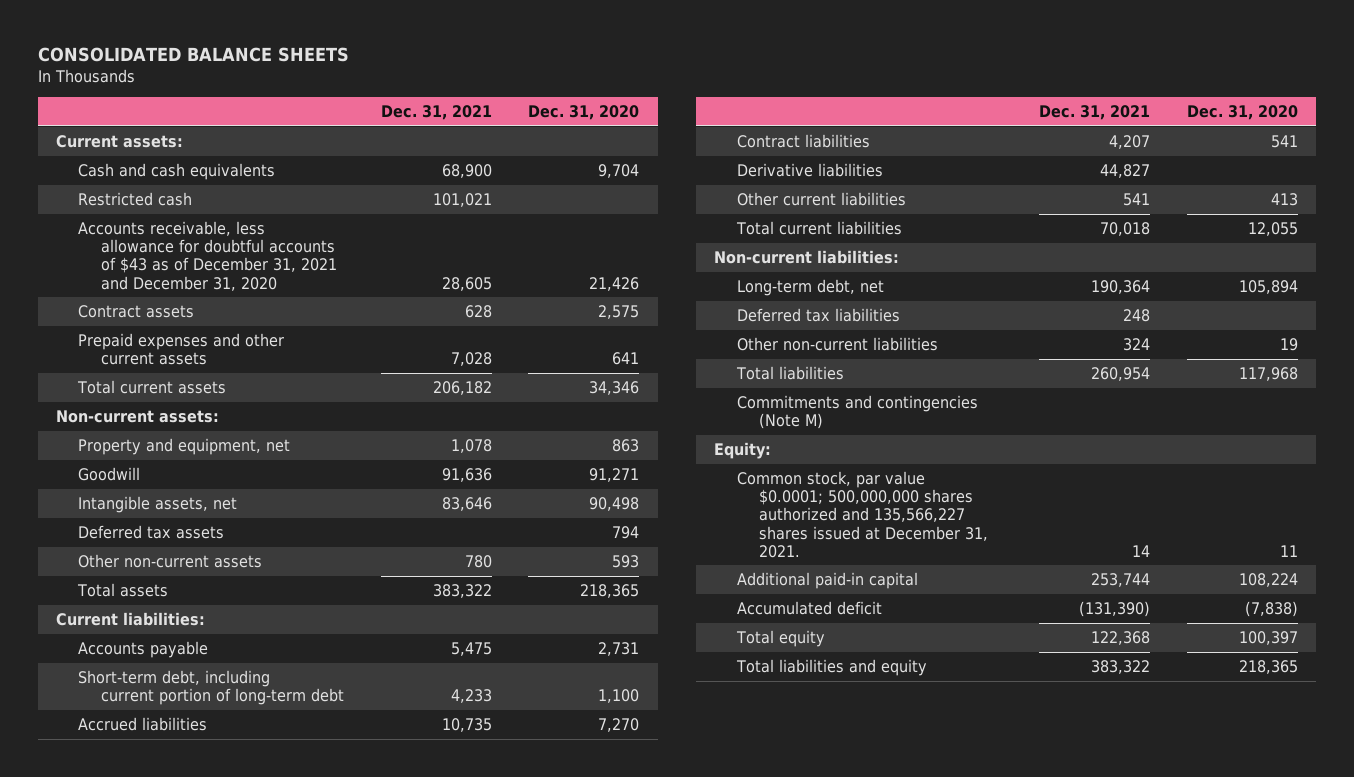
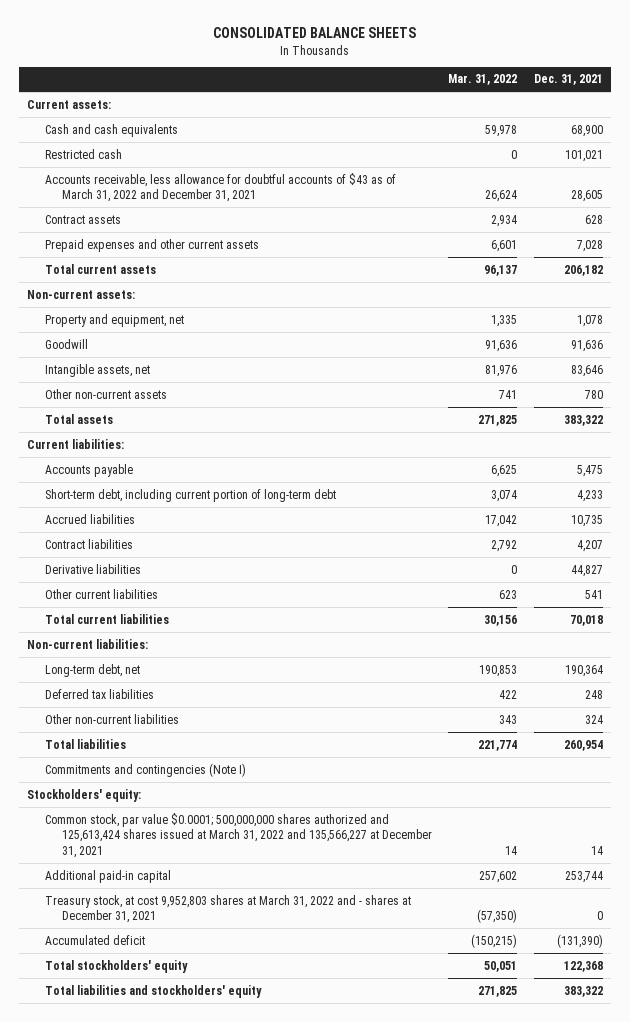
- | Dec. 31, 2021 | Dec. 31, 2020
+ | Mar. 31, 2022 | Dec. 31, 2021
- Accounts receivable, less allowance for doubtful accounts of $43 as of December 31, 2021 and December 31, 2020 | 28,605 | 21,426
+ Accounts receivable, less allowance for doubtful accounts of $43 as of March 31, 2022 and December 31, 2021 | 26,624 | 28,605
- Deferred tax assets | | 794
- Commitments and contingencies (Note M)
- Equity:
- Common stock, par value $0.0001; 500,000,000 shares authorized and 135,566,227 shares issued at December 31, 2021. | 14 | 11
+ Commitments and contingencies (Note I)
+ Stockholders' equity:
+ Common stock, par value $0.0001; 500,000,000 shares authorized and 125,613,424 shares issued at March 31, 2022 and 135,566,227 at December 31, 2021 | 14 | 14
+ Treasury stock, at cost 9,952,803 shares at March 31, 2022 and - shares at December 31, 2021 | (57,350) | 0
- Total equity | 122,368 | 100,397
- Total liabilities and equity | 383,322 | 218,365
+ Total stockholders' equity | 50,051 | 122,368
+ Total liabilities and stockholders' equity | 271,825 | 383,322

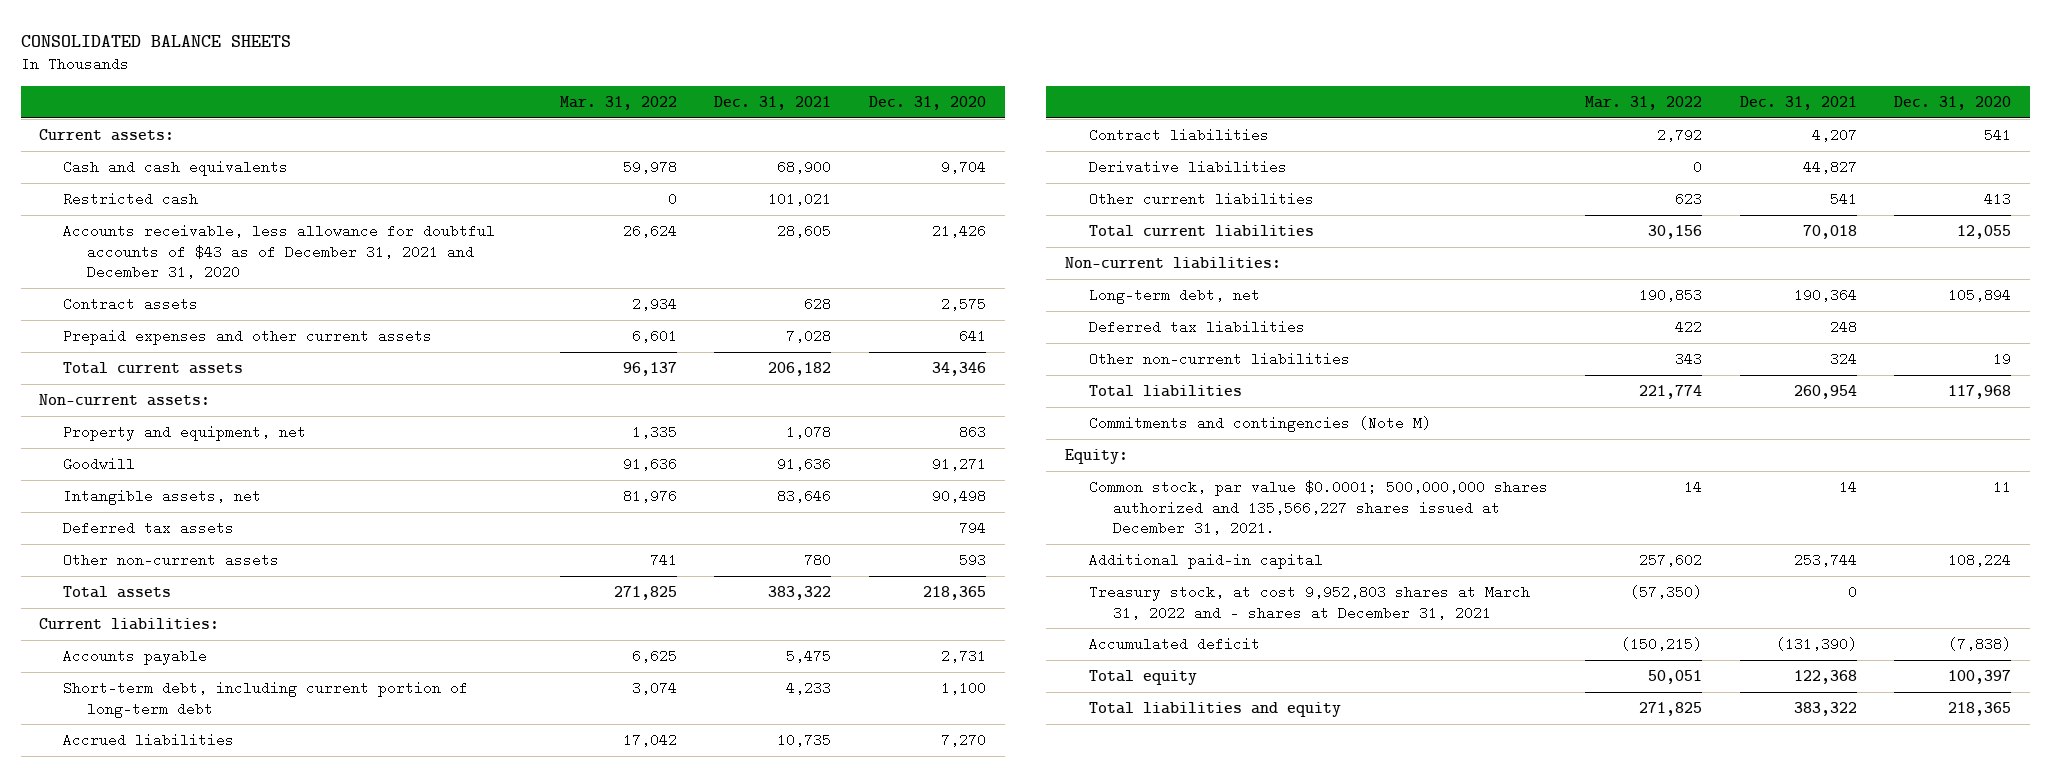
- | Mar. 31, 2022 | Dec. 31, 2021
+ | Mar. 31, 2022 | Dec. 31, 2021 | Dec. 31, 2020
- Accounts receivable, less allowance for doubtful accounts of $43 as of March 31, 2022 and December 31, 2021 | 26,624 | 28,605
+ Accounts receivable, less allowance for doubtful accounts of $43 as of December 31, 2021 and December 31, 2020 | 26,624 | 28,605 | 21,426
+ Deferred tax assets | | | 794
- Commitments and contingencies (Note I)
- Stockholders' equity:
- Common stock, par value $0.0001; 500,000,000 shares authorized and 125,613,424 shares issued at March 31, 2022 and 135,566,227 at December 31, 2021 | 14 | 14
+ Commitments and contingencies (Note M)
+ Equity:
+ Common stock, par value $0.0001; 500,000,000 shares authorized and 135,566,227 shares issued at December 31, 2021. | 14 | 14 | 11
- Total stockholders' equity | 50,051 | 122,368
- Total liabilities and stockholders' equity | 271,825 | 383,322
+ Total equity | 50,051 | 122,368 | 100,397
+ Total liabilities and equity | 271,825 | 383,322 | 218,365

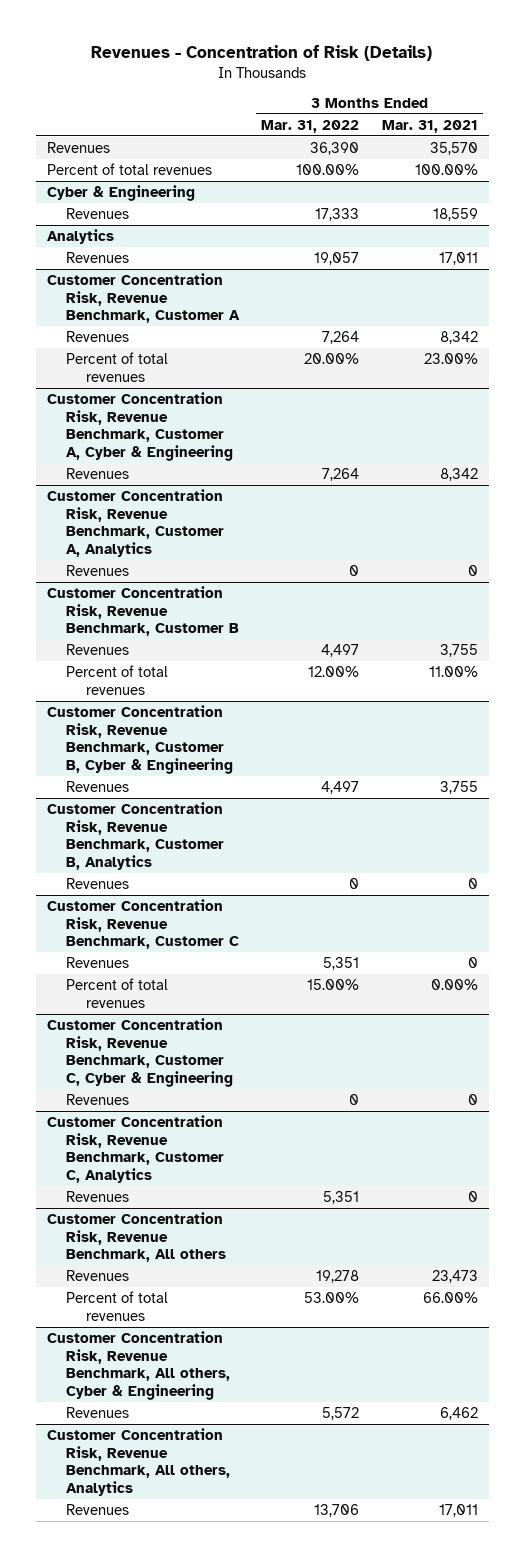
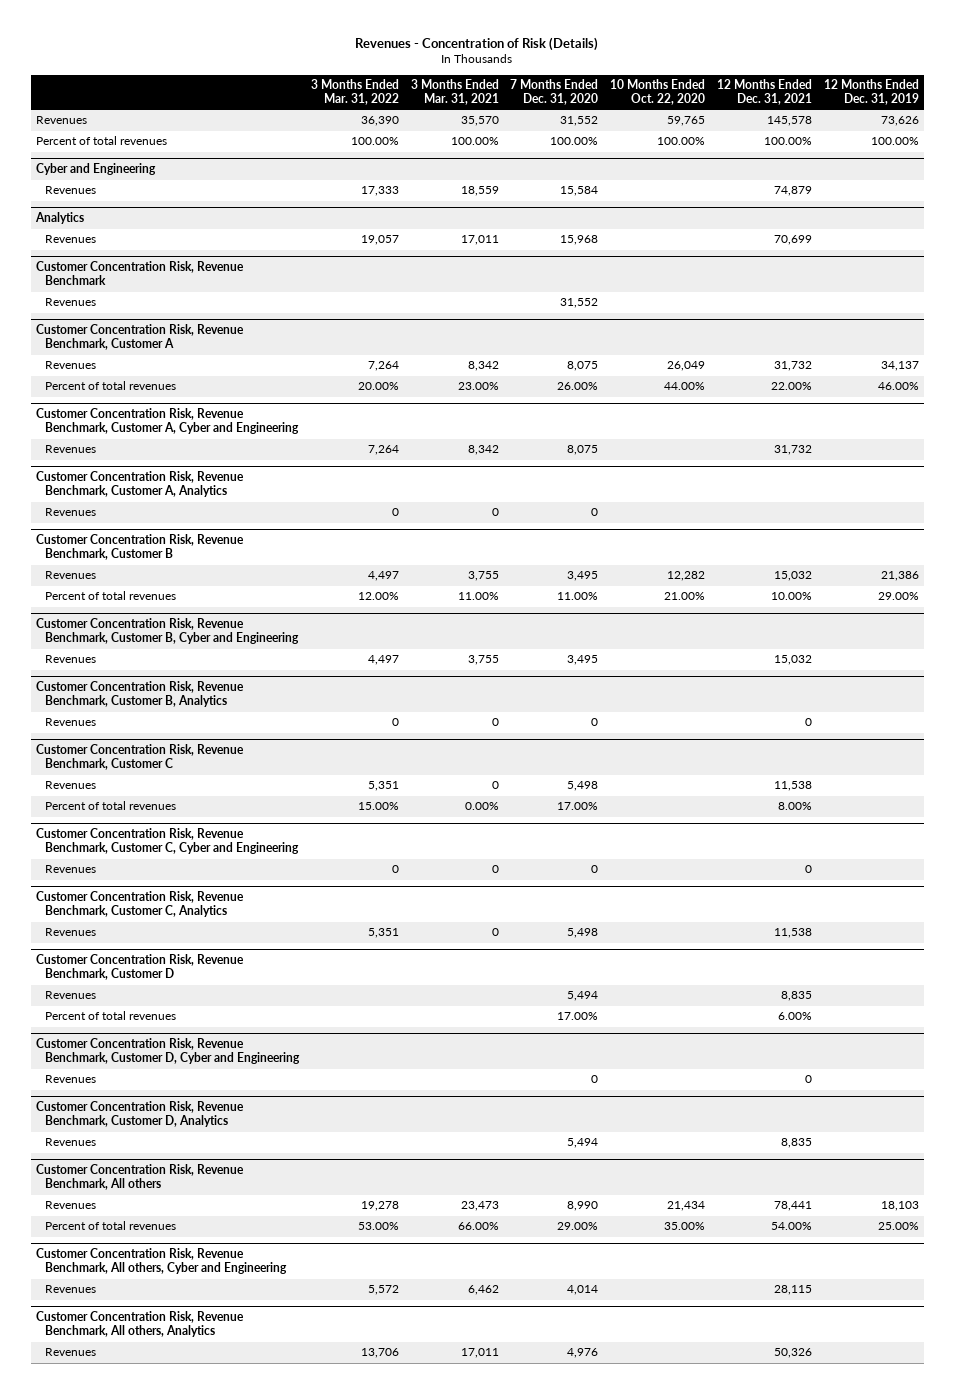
- | 3 Months Ended Mar. 31, 2022 | 3 Months Ended Mar. 31, 2021
+ | 3 Months Ended Mar. 31, 2022 | 3 Months Ended Mar. 31, 2021 | 7 Months Ended Dec. 31, 2020 | 10 Months Ended Oct. 22, 2020 | 12 Months Ended Dec. 31, 2021 | 12 Months Ended Dec. 31, 2019
- Cyber & Engineering
+ Cyber and Engineering
+ Customer Concentration Risk, Revenue Benchmark
+ Revenues | | | 31,552 | | |
- Customer Concentration Risk, Revenue Benchmark, Customer A, Cyber & Engineering
+ Customer Concentration Risk, Revenue Benchmark, Customer A, Cyber and Engineering
- Customer Concentration Risk, Revenue Benchmark, Customer B, Cyber & Engineering
+ Customer Concentration Risk, Revenue Benchmark, Customer B, Cyber and Engineering
- Customer Concentration Risk, Revenue Benchmark, Customer C, Cyber & Engineering
+ Customer Concentration Risk, Revenue Benchmark, Customer C, Cyber and Engineering
+ Customer Concentration Risk, Revenue Benchmark, Customer D
+ Revenues | | | 5,494 | | 8,835 |
+ Percent of total revenues | | | 17.00% | | 6.00% |
+ Customer Concentration Risk, Revenue Benchmark, Customer D, Cyber and Engineering
+ Revenues | | | 0 | | 0 |
+ Customer Concentration Risk, Revenue Benchmark, Customer D, Analytics
+ Revenues | | | 5,494 | | 8,835 |
- Customer Concentration Risk, Revenue Benchmark, All others, Cyber & Engineering
+ Customer Concentration Risk, Revenue Benchmark, All others, Cyber and Engineering

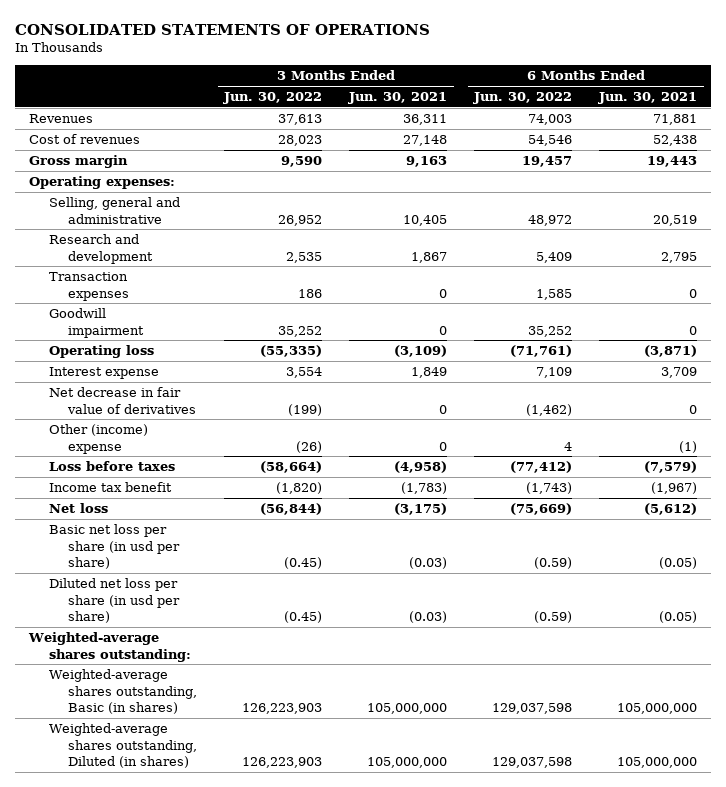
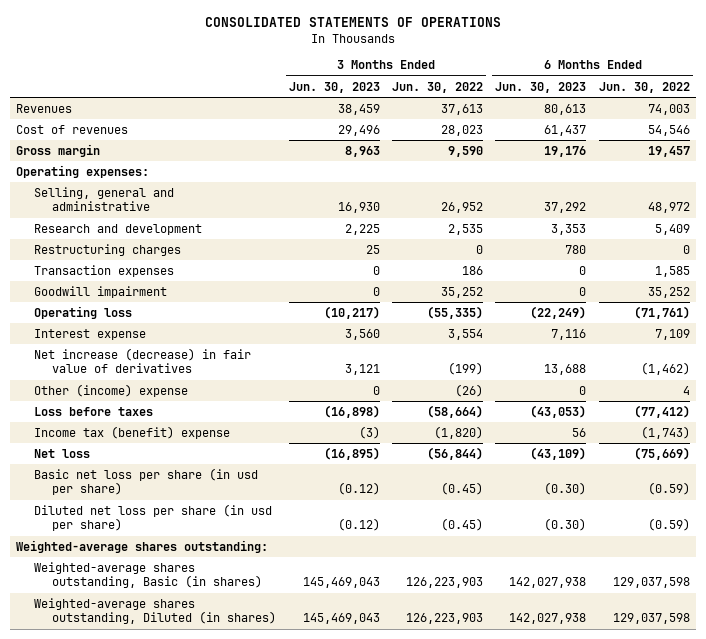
- | 3 Months Ended Jun. 30, 2022 | 3 Months Ended Jun. 30, 2021 | 6 Months Ended Jun. 30, 2022 | 6 Months Ended Jun. 30, 2021
+ | 3 Months Ended Jun. 30, 2023 | 3 Months Ended Jun. 30, 2022 | 6 Months Ended Jun. 30, 2023 | 6 Months Ended Jun. 30, 2022
+ Restructuring charges | 25 | 0 | 780 | 0
- Net decrease in fair value of derivatives | (199) | 0 | (1,462) | 0
+ Net increase (decrease) in fair value of derivatives | 3,121 | (199) | 13,688 | (1,462)
- Income tax benefit | (1,820) | (1,783) | (1,743) | (1,967)
+ Income tax (benefit) expense | (3) | (1,820) | 56 | (1,743)

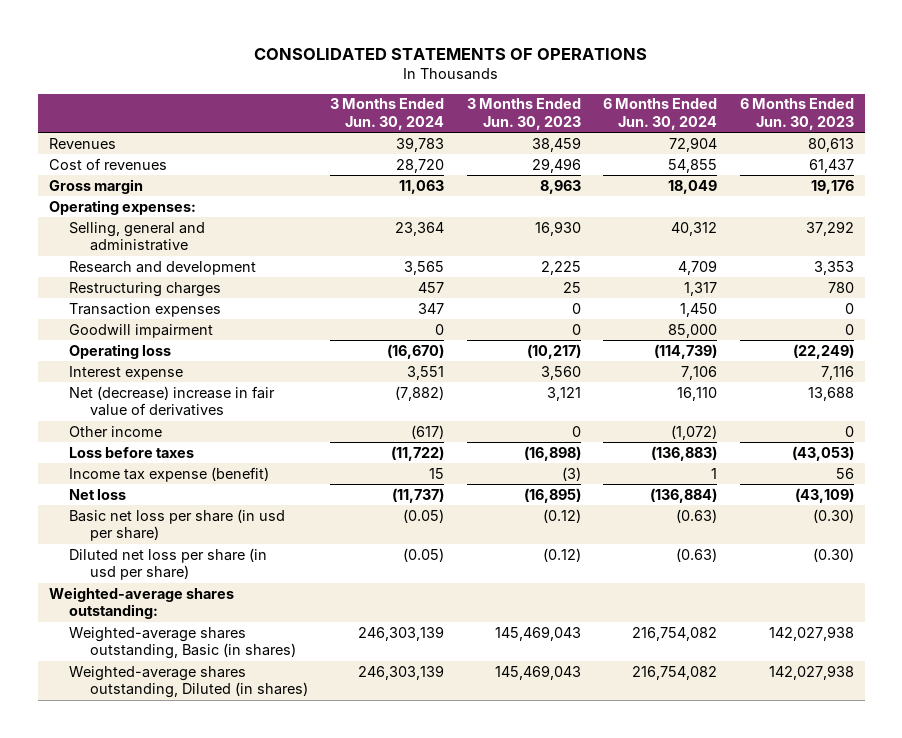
- | 3 Months Ended Jun. 30, 2023 | 3 Months Ended Jun. 30, 2022 | 6 Months Ended Jun. 30, 2023 | 6 Months Ended Jun. 30, 2022
+ | 3 Months Ended Jun. 30, 2024 | 3 Months Ended Jun. 30, 2023 | 6 Months Ended Jun. 30, 2024 | 6 Months Ended Jun. 30, 2023
- Net increase (decrease) in fair value of derivatives | 3,121 | (199) | 13,688 | (1,462)
- Other (income) expense | 0 | (26) | 0 | 4
+ Net (decrease) increase in fair value of derivatives | (7,882) | 3,121 | 16,110 | 13,688
+ Other income | (617) | 0 | (1,072) | 0
- Income tax (benefit) expense | (3) | (1,820) | 56 | (1,743)
+ Income tax expense (benefit) | 15 | (3) | 1 | 56

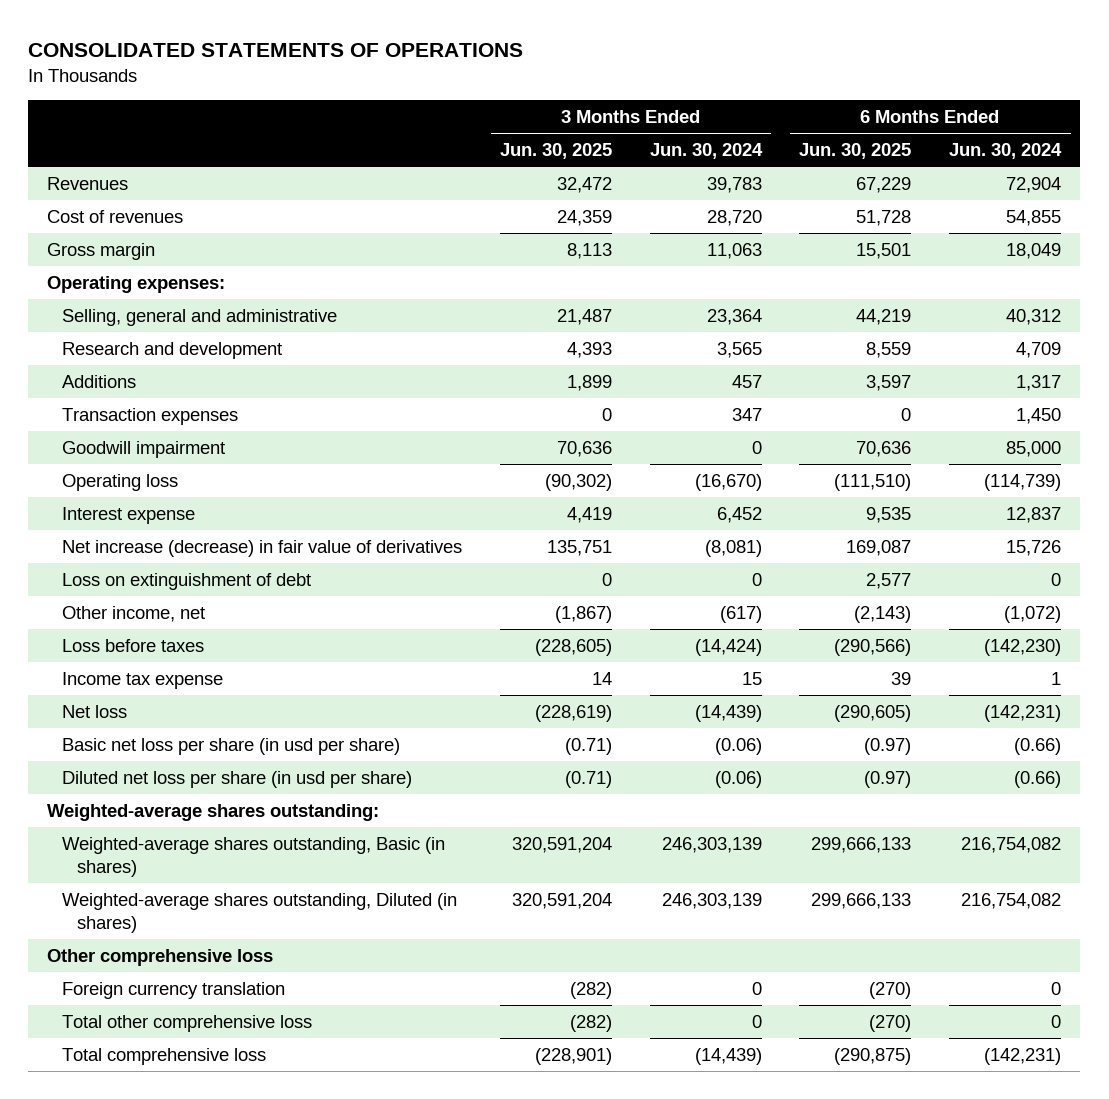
- | 3 Months Ended Jun. 30, 2024 | 3 Months Ended Jun. 30, 2023 | 6 Months Ended Jun. 30, 2024 | 6 Months Ended Jun. 30, 2023
+ | 3 Months Ended Jun. 30, 2025 | 3 Months Ended Jun. 30, 2024 | 6 Months Ended Jun. 30, 2025 | 6 Months Ended Jun. 30, 2024
- Restructuring charges | 457 | 25 | 1,317 | 780
+ Additions | 1,899 | 457 | 3,597 | 1,317
- Interest expense | 3,551 | 3,560 | 7,106 | 7,116
- Net (decrease) increase in fair value of derivatives | (7,882) | 3,121 | 16,110 | 13,688
- Other income | (617) | 0 | (1,072) | 0
- Loss before taxes | (11,722) | (16,898) | (136,883) | (43,053)
- Income tax expense (benefit) | 15 | (3) | 1 | 56
- Net loss | (11,737) | (16,895) | (136,884) | (43,109)
- Basic net loss per share (in usd per share) | (0.05) | (0.12) | (0.63) | (0.30)
- Diluted net loss per share (in usd per share) | (0.05) | (0.12) | (0.63) | (0.30)
+ Interest expense | 4,419 | 6,452 | 9,535 | 12,837
+ Net increase (decrease) in fair value of derivatives | 135,751 | (8,081) | 169,087 | 15,726
+ Loss on extinguishment of debt | 0 | 0 | 2,577 | 0
+ Other income, net | (1,867) | (617) | (2,143) | (1,072)
+ Loss before taxes | (228,605) | (14,424) | (290,566) | (142,230)
+ Income tax expense | 14 | 15 | 39 | 1
+ Net loss | (228,619) | (14,439) | (290,605) | (142,231)
+ Basic net loss per share (in usd per share) | (0.71) | (0.06) | (0.97) | (0.66)
+ Diluted net loss per share (in usd per share) | (0.71) | (0.06) | (0.97) | (0.66)
+ Other comprehensive loss
+ Foreign currency translation | (282) | 0 | (270) | 0
+ Total other comprehensive loss | (282) | 0 | (270) | 0
+ Total comprehensive loss | (228,901) | (14,439) | (290,875) | (142,231)

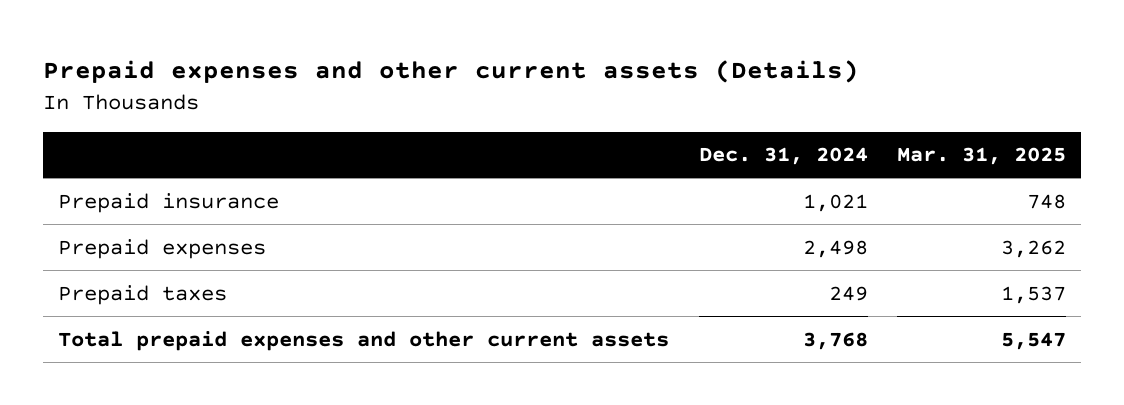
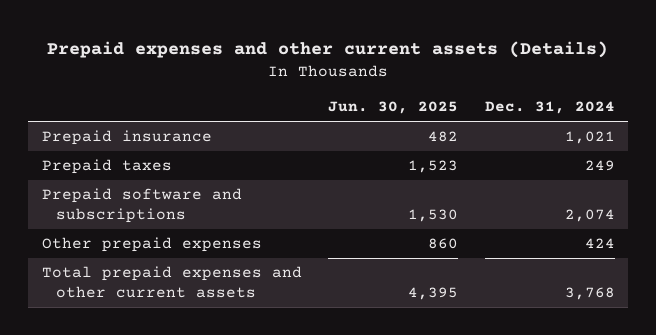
- | Dec. 31, 2024 | Mar. 31, 2025
+ | Jun. 30, 2025 | Dec. 31, 2024
- Prepaid expenses | 2,498 | 3,262
+ Prepaid software and subscriptions | 1,530 | 2,074
+ Other prepaid expenses | 860 | 424

